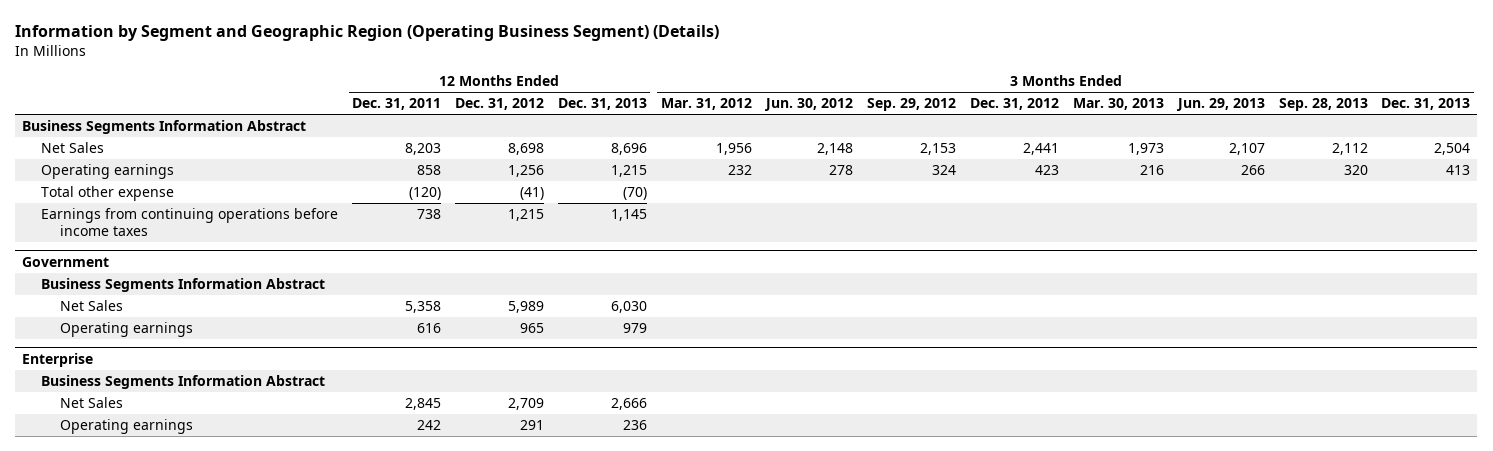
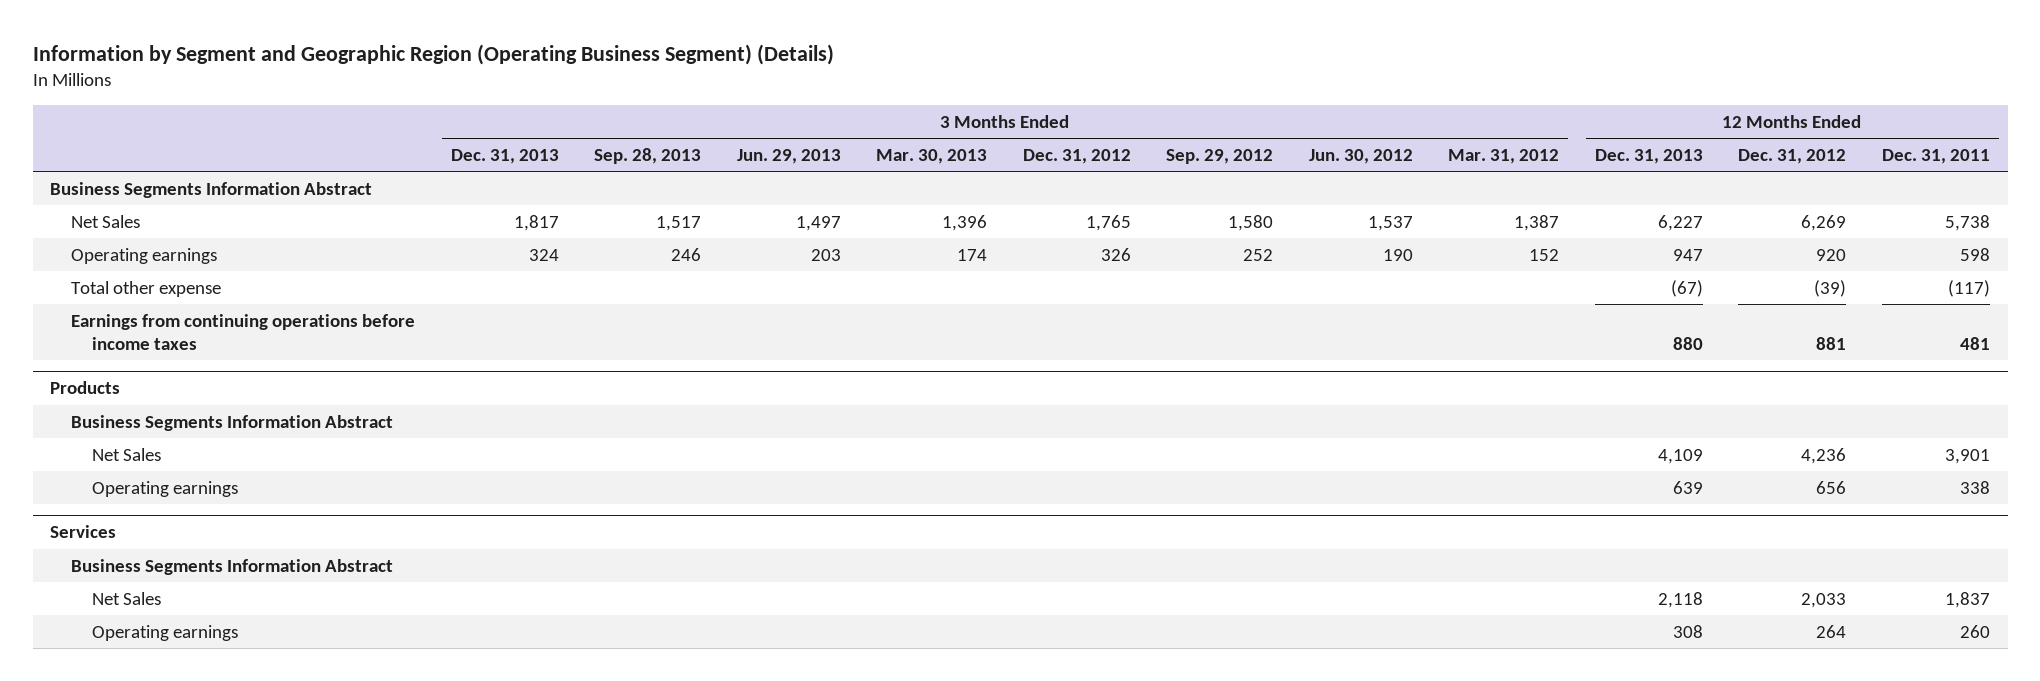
- | 12 Months Ended Dec. 31, 2011 | 12 Months Ended Dec. 31, 2012 | 12 Months Ended Dec. 31, 2013 | 3 Months Ended Mar. 31, 2012 | 3 Months Ended Jun. 30, 2012 | 3 Months Ended Sep. 29, 2012 | 3 Months Ended Dec. 31, 2012 | 3 Months Ended Mar. 30, 2013 | 3 Months Ended Jun. 29, 2013 | 3 Months Ended Sep. 28, 2013 | 3 Months Ended Dec. 31, 2013
+ | 3 Months Ended Dec. 31, 2013 | 3 Months Ended Sep. 28, 2013 | 3 Months Ended Jun. 29, 2013 | 3 Months Ended Mar. 30, 2013 | 3 Months Ended Dec. 31, 2012 | 3 Months Ended Sep. 29, 2012 | 3 Months Ended Jun. 30, 2012 | 3 Months Ended Mar. 31, 2012 | 12 Months Ended Dec. 31, 2013 | 12 Months Ended Dec. 31, 2012 | 12 Months Ended Dec. 31, 2011
- Net Sales | 8,203 | 8,698 | 8,696 | 1,956 | 2,148 | 2,153 | 2,441 | 1,973 | 2,107 | 2,112 | 2,504
- Operating earnings | 858 | 1,256 | 1,215 | 232 | 278 | 324 | 423 | 216 | 266 | 320 | 413
- Total other expense | (120) | (41) | (70) | | | | | | | |
- Earnings from continuing operations before income taxes | 738 | 1,215 | 1,145 | | | | | | | |
- Government
+ Net Sales | 1,817 | 1,517 | 1,497 | 1,396 | 1,765 | 1,580 | 1,537 | 1,387 | 6,227 | 6,269 | 5,738
+ Operating earnings | 324 | 246 | 203 | 174 | 326 | 252 | 190 | 152 | 947 | 920 | 598
+ Total other expense | | | | | | | | | (67) | (39) | (117)
+ Earnings from continuing operations before income taxes | | | | | | | | | 880 | 881 | 481
+ Products
- Net Sales | 5,358 | 5,989 | 6,030 | | | | | | | |
- Operating earnings | 616 | 965 | 979 | | | | | | | |
- Enterprise
+ Net Sales | | | | | | | | | 4,109 | 4,236 | 3,901
+ Operating earnings | | | | | | | | | 639 | 656 | 338
+ Services
- Net Sales | 2,845 | 2,709 | 2,666 | | | | | | | |
- Operating earnings | 242 | 291 | 236 | | | | | | | |
+ Net Sales | | | | | | | | | 2,118 | 2,033 | 1,837
+ Operating earnings | | | | | | | | | 308 | 264 | 260

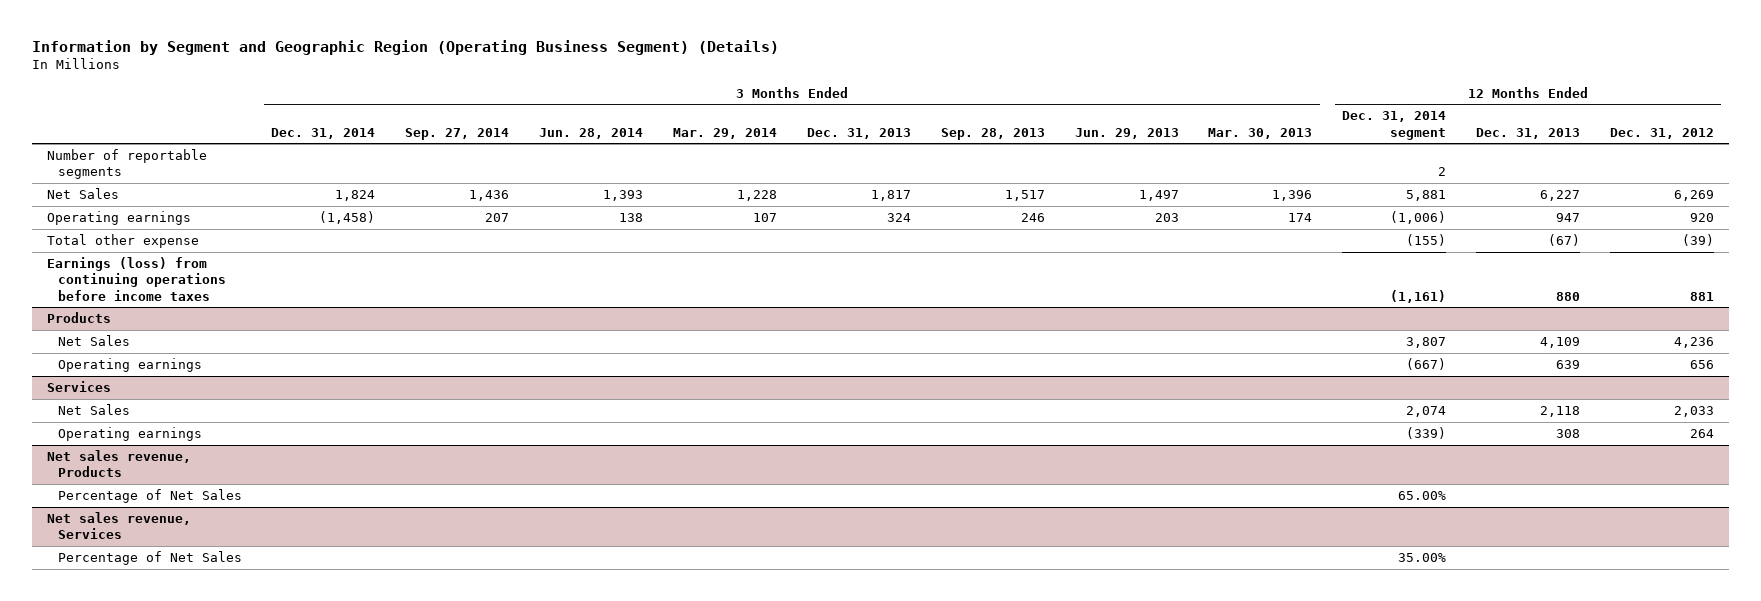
- | 3 Months Ended Dec. 31, 2013 | 3 Months Ended Sep. 28, 2013 | 3 Months Ended Jun. 29, 2013 | 3 Months Ended Mar. 30, 2013 | 3 Months Ended Dec. 31, 2012 | 3 Months Ended Sep. 29, 2012 | 3 Months Ended Jun. 30, 2012 | 3 Months Ended Mar. 31, 2012 | 12 Months Ended Dec. 31, 2013 | 12 Months Ended Dec. 31, 2012 | 12 Months Ended Dec. 31, 2011
+ | 3 Months Ended Dec. 31, 2014 | 3 Months Ended Sep. 27, 2014 | 3 Months Ended Jun. 28, 2014 | 3 Months Ended Mar. 29, 2014 | 3 Months Ended Dec. 31, 2013 | 3 Months Ended Sep. 28, 2013 | 3 Months Ended Jun. 29, 2013 | 3 Months Ended Mar. 30, 2013 | 12 Months Ended Dec. 31, 2014 segment | 12 Months Ended Dec. 31, 2013 | 12 Months Ended Dec. 31, 2012
- Business Segments Information Abstract
+ Number of reportable segments | | | | | | | | | 2 | |
- Earnings from continuing operations before income taxes | | | | | | | | | 880 | 881 | 481
+ Earnings (loss) from continuing operations before income taxes | | | | | | | | | (1,161) | 880 | 881
@ Products
- Business Segments Information Abstract
@ Services
- Business Segments Information Abstract
+ Net sales revenue, Products
+ Percentage of Net Sales | | | | | | | | | 65.00% | |
+ Net sales revenue, Services
+ Percentage of Net Sales | | | | | | | | | 35.00% | |

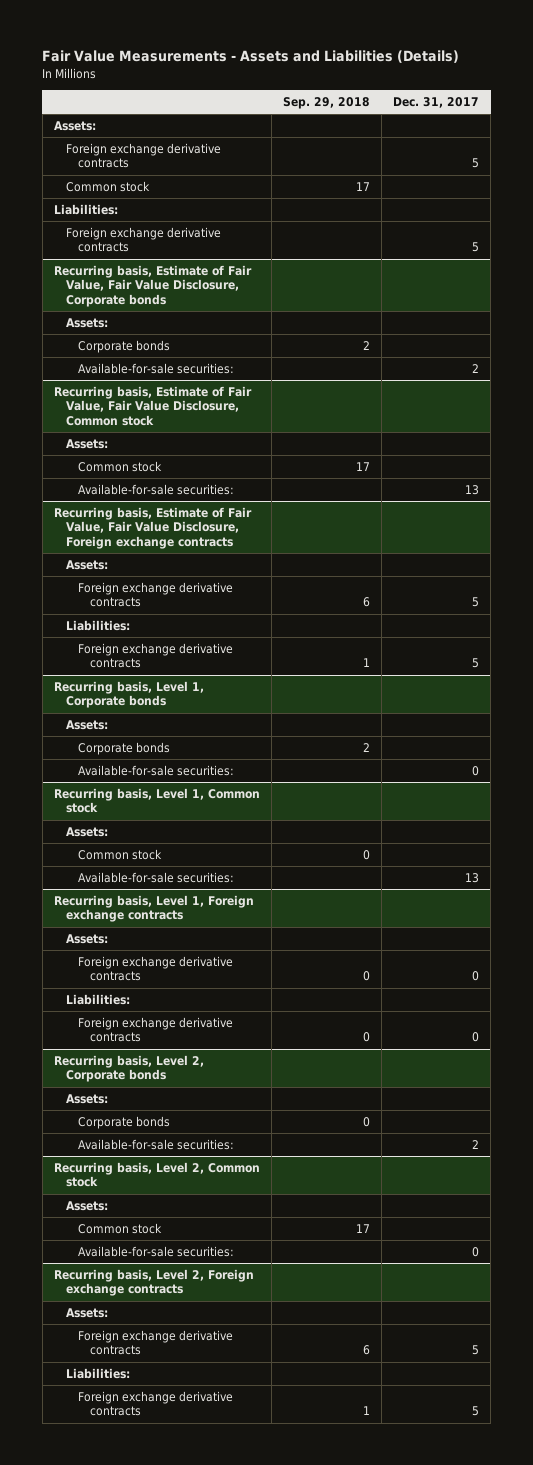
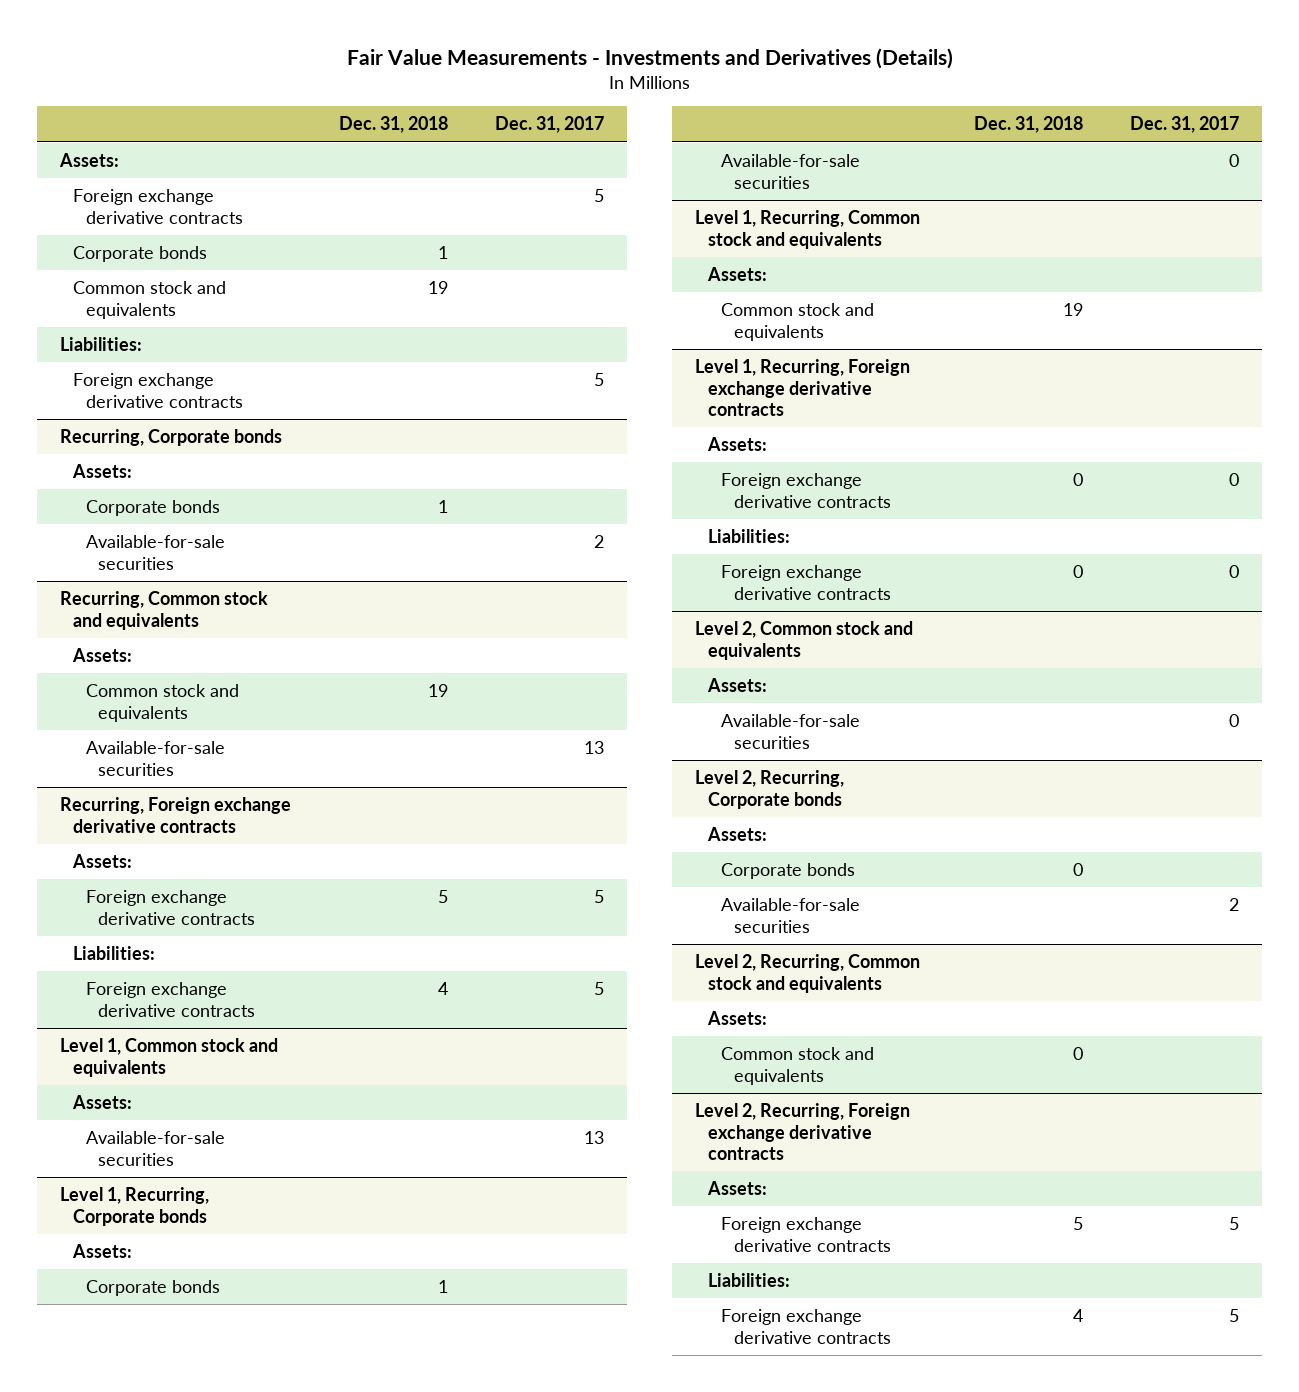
- Fair Value Measurements - Assets and Liabilities (Details)
+ Fair Value Measurements - Investments and Derivatives (Details)
- | Sep. 29, 2018 | Dec. 31, 2017
+ | Dec. 31, 2018 | Dec. 31, 2017
- Common stock | 17 |
+ Corporate bonds | 1 |
+ Common stock and equivalents | 19 |
- Recurring basis, Estimate of Fair Value, Fair Value Disclosure, Corporate bonds
+ Recurring, Corporate bonds
- Available-for-sale securities: | | 2
- Recurring basis, Estimate of Fair Value, Fair Value Disclosure, Common stock
+ Available-for-sale securities | | 2
+ Recurring, Common stock and equivalents
- Common stock | 17 |
- Available-for-sale securities: | | 13
- Recurring basis, Estimate of Fair Value, Fair Value Disclosure, Foreign exchange contracts
+ Common stock and equivalents | 19 |
+ Available-for-sale securities | | 13
+ Recurring, Foreign exchange derivative contracts
- Recurring basis, Level 1, Corporate bonds
+ Level 1, Common stock and equivalents
+ Available-for-sale securities | | 13
+ Level 1, Recurring, Corporate bonds
+ Assets:
- Available-for-sale securities: | | 0
- Recurring basis, Level 1, Common stock
+ Available-for-sale securities | | 0
+ Level 1, Recurring, Common stock and equivalents
- Common stock | 0 |
- Available-for-sale securities: | | 13
- Recurring basis, Level 1, Foreign exchange contracts
+ Common stock and equivalents | 19 |
+ Level 1, Recurring, Foreign exchange derivative contracts
- Recurring basis, Level 2, Corporate bonds
+ Level 2, Common stock and equivalents
+ Available-for-sale securities | | 0
+ Level 2, Recurring, Corporate bonds
+ Assets:
- Available-for-sale securities: | | 2
- Recurring basis, Level 2, Common stock
+ Available-for-sale securities | | 2
+ Level 2, Recurring, Common stock and equivalents
- Common stock | 17 |
- Available-for-sale securities: | | 0
- Recurring basis, Level 2, Foreign exchange contracts
+ Common stock and equivalents | 0 |
+ Level 2, Recurring, Foreign exchange derivative contracts

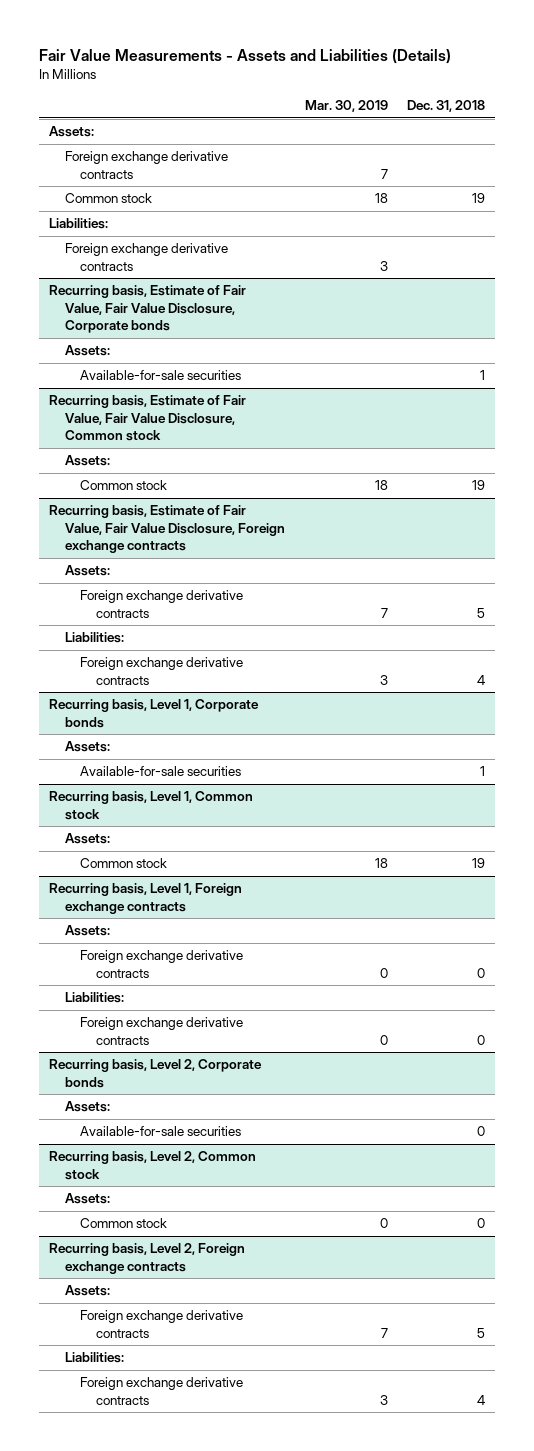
- Fair Value Measurements - Investments and Derivatives (Details)
+ Fair Value Measurements - Assets and Liabilities (Details)
- | Dec. 31, 2018 | Dec. 31, 2017
+ | Mar. 30, 2019 | Dec. 31, 2018
- Corporate bonds | 1 |
- Common stock and equivalents | 19 |
+ Common stock | 18 | 19
- Recurring, Corporate bonds
+ Recurring basis, Estimate of Fair Value, Fair Value Disclosure, Corporate bonds
- Corporate bonds | 1 |
- Available-for-sale securities | | 2
- Recurring, Common stock and equivalents
+ Available-for-sale securities | | 1
+ Recurring basis, Estimate of Fair Value, Fair Value Disclosure, Common stock
- Common stock and equivalents | 19 |
- Available-for-sale securities | | 13
- Recurring, Foreign exchange derivative contracts
+ Common stock | 18 | 19
+ Recurring basis, Estimate of Fair Value, Fair Value Disclosure, Foreign exchange contracts
- Level 1, Common stock and equivalents
- Assets:
- Available-for-sale securities | | 13
- Level 1, Recurring, Corporate bonds
+ Recurring basis, Level 1, Corporate bonds
- Corporate bonds | 1 |
- Available-for-sale securities | | 0
- Level 1, Recurring, Common stock and equivalents
+ Available-for-sale securities | | 1
+ Recurring basis, Level 1, Common stock
- Common stock and equivalents | 19 |
- Level 1, Recurring, Foreign exchange derivative contracts
+ Common stock | 18 | 19
+ Recurring basis, Level 1, Foreign exchange contracts
- Level 2, Common stock and equivalents
- Assets:
- Available-for-sale securities | | 0
- Level 2, Recurring, Corporate bonds
+ Recurring basis, Level 2, Corporate bonds
- Corporate bonds | 0 |
- Available-for-sale securities | | 2
- Level 2, Recurring, Common stock and equivalents
+ Available-for-sale securities | | 0
+ Recurring basis, Level 2, Common stock
- Common stock and equivalents | 0 |
- Level 2, Recurring, Foreign exchange derivative contracts
+ Common stock | 0 | 0
+ Recurring basis, Level 2, Foreign exchange contracts

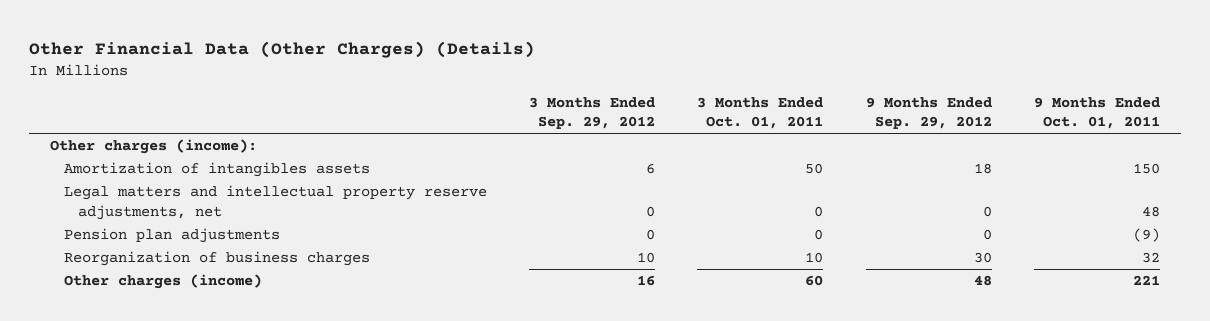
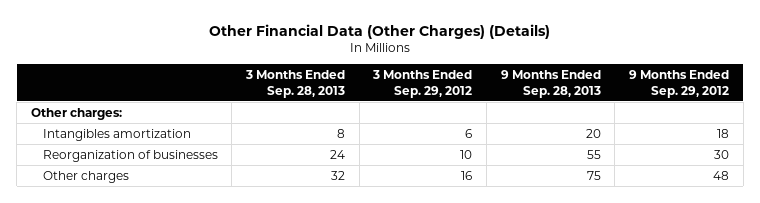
- | 3 Months Ended Sep. 29, 2012 | 3 Months Ended Oct. 01, 2011 | 9 Months Ended Sep. 29, 2012 | 9 Months Ended Oct. 01, 2011
+ | 3 Months Ended Sep. 28, 2013 | 3 Months Ended Sep. 29, 2012 | 9 Months Ended Sep. 28, 2013 | 9 Months Ended Sep. 29, 2012
- Other charges (income):
- Amortization of intangibles assets | 6 | 50 | 18 | 150
- Legal matters and intellectual property reserve adjustments, net | 0 | 0 | 0 | 48
- Pension plan adjustments | 0 | 0 | 0 | (9)
- Reorganization of business charges | 10 | 10 | 30 | 32
- Other charges (income) | 16 | 60 | 48 | 221
+ Other charges:
+ Intangibles amortization | 8 | 6 | 20 | 18
+ Reorganization of businesses | 24 | 10 | 55 | 30
+ Other charges | 32 | 16 | 75 | 48

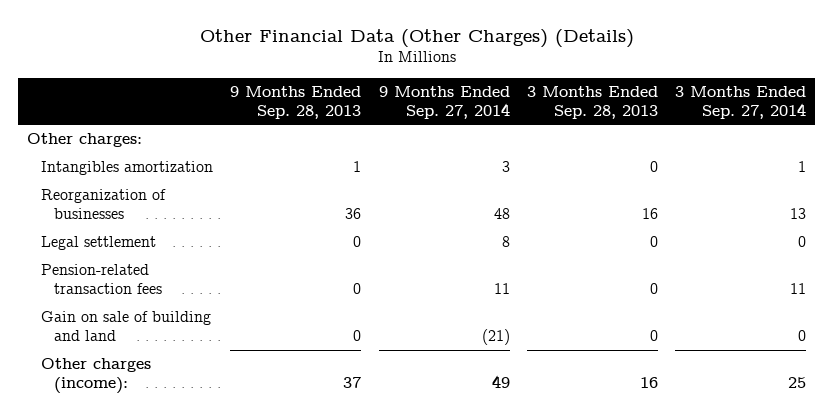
- | 3 Months Ended Sep. 28, 2013 | 3 Months Ended Sep. 29, 2012 | 9 Months Ended Sep. 28, 2013 | 9 Months Ended Sep. 29, 2012
+ | 9 Months Ended Sep. 28, 2013 | 9 Months Ended Sep. 27, 2014 | 3 Months Ended Sep. 28, 2013 | 3 Months Ended Sep. 27, 2014
- Intangibles amortization | 8 | 6 | 20 | 18
- Reorganization of businesses | 24 | 10 | 55 | 30
- Other charges | 32 | 16 | 75 | 48
+ Intangibles amortization | 1 | 3 | 0 | 1
+ Reorganization of businesses | 36 | 48 | 16 | 13
+ Legal settlement | 0 | 8 | 0 | 0
+ Pension-related transaction fees | 0 | 11 | 0 | 11
+ Gain on sale of building and land | 0 | (21) | 0 | 0
+ Other charges (income): | 37 | 49 | 16 | 25

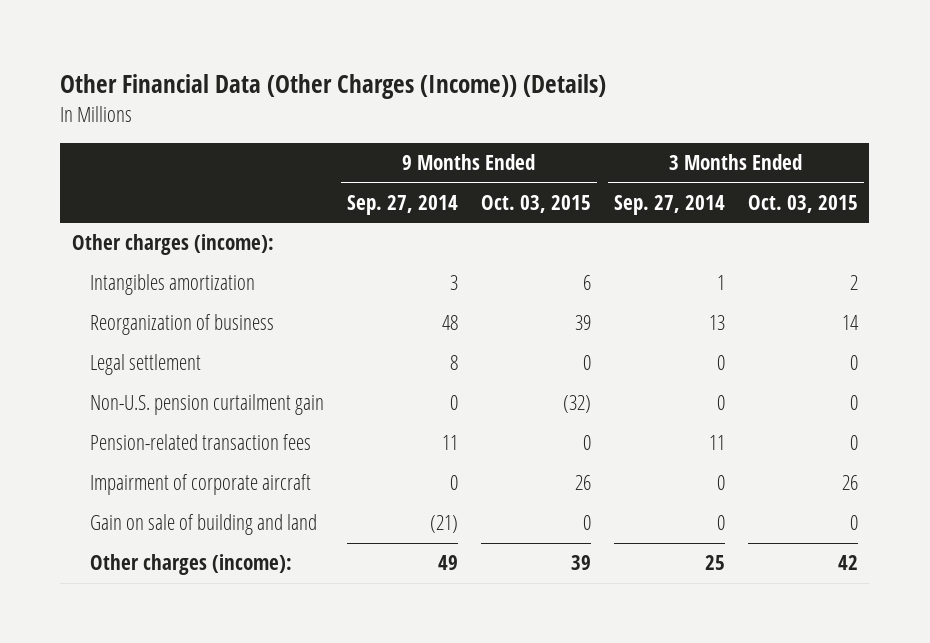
- Other Financial Data (Other Charges) (Details)
+ Other Financial Data (Other Charges (Income)) (Details)
- | 9 Months Ended Sep. 28, 2013 | 9 Months Ended Sep. 27, 2014 | 3 Months Ended Sep. 28, 2013 | 3 Months Ended Sep. 27, 2014
+ | 9 Months Ended Sep. 27, 2014 | 9 Months Ended Oct. 03, 2015 | 3 Months Ended Sep. 27, 2014 | 3 Months Ended Oct. 03, 2015
- Other charges:
+ Other charges (income):
- Reorganization of businesses | 36 | 48 | 16 | 13
+ Reorganization of business | 48 | 39 | 13 | 14
+ Non-U.S. pension curtailment gain | 0 | (32) | 0 | 0
+ Impairment of corporate aircraft | 0 | 26 | 0 | 26

